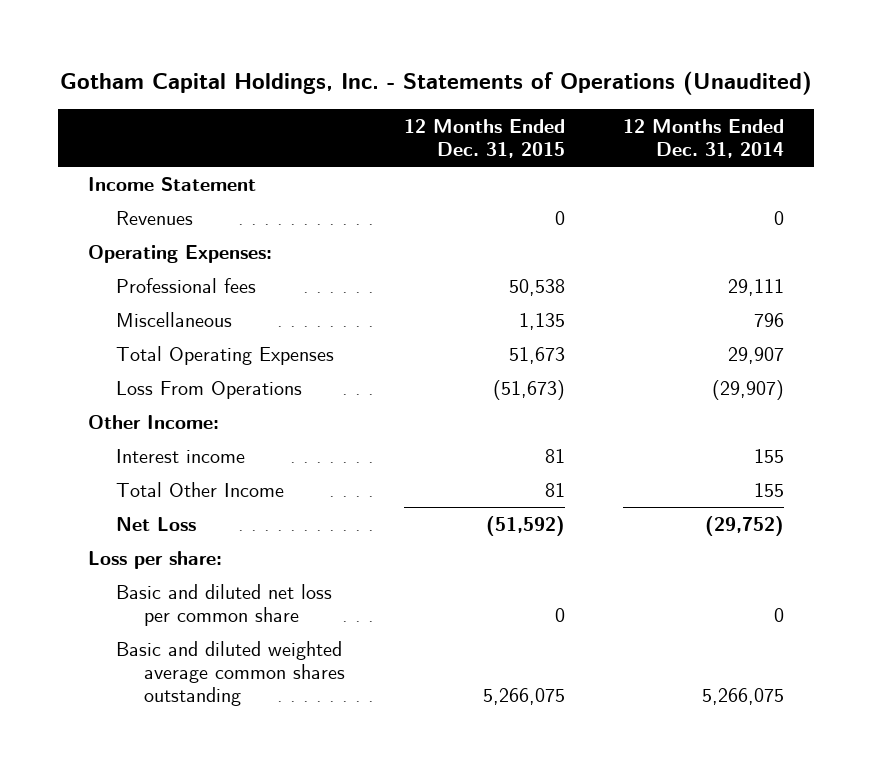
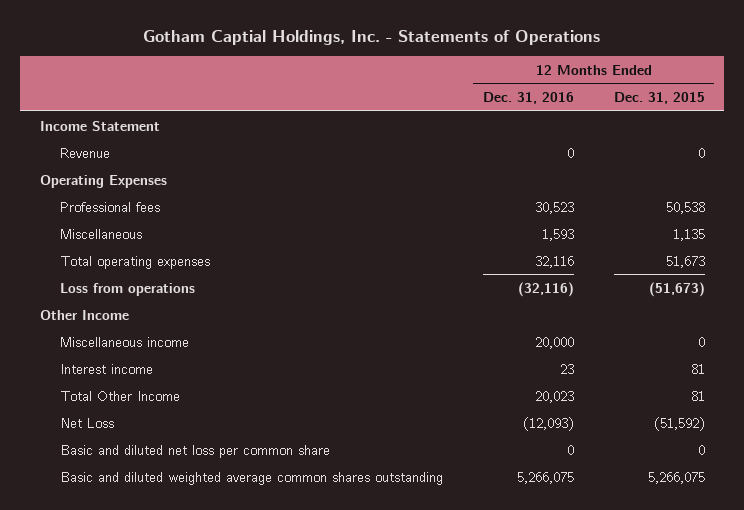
- Gotham Capital Holdings, Inc. - Statements of Operations (Unaudited)
+ Gotham Captial Holdings, Inc. - Statements of Operations
- | 12 Months Ended Dec. 31, 2015 | 12 Months Ended Dec. 31, 2014
+ | 12 Months Ended Dec. 31, 2016 | 12 Months Ended Dec. 31, 2015
- Revenues | 0 | 0
- Operating Expenses:
+ Revenue | 0 | 0
+ Operating Expenses
- Total Operating Expenses | 51,673 | 29,907
- Loss From Operations | (51,673) | (29,907)
- Other Income:
+ Total operating expenses | 32,116 | 51,673
+ Loss from operations | (32,116) | (51,673)
+ Other Income
+ Miscellaneous income | 20,000 | 0
- Loss per share:

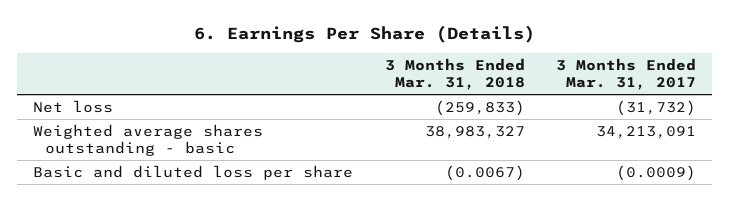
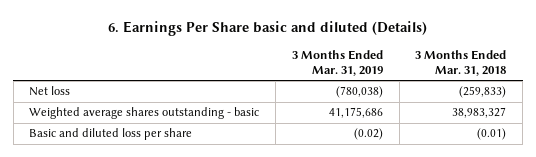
- 6. Earnings Per Share (Details)
+ 6. Earnings Per Share basic and diluted (Details)
- | 3 Months Ended Mar. 31, 2018 | 3 Months Ended Mar. 31, 2017
+ | 3 Months Ended Mar. 31, 2019 | 3 Months Ended Mar. 31, 2018
- Basic and diluted loss per share | (0.0067) | (0.0009)
+ Basic and diluted loss per share | (0.02) | (0.01)

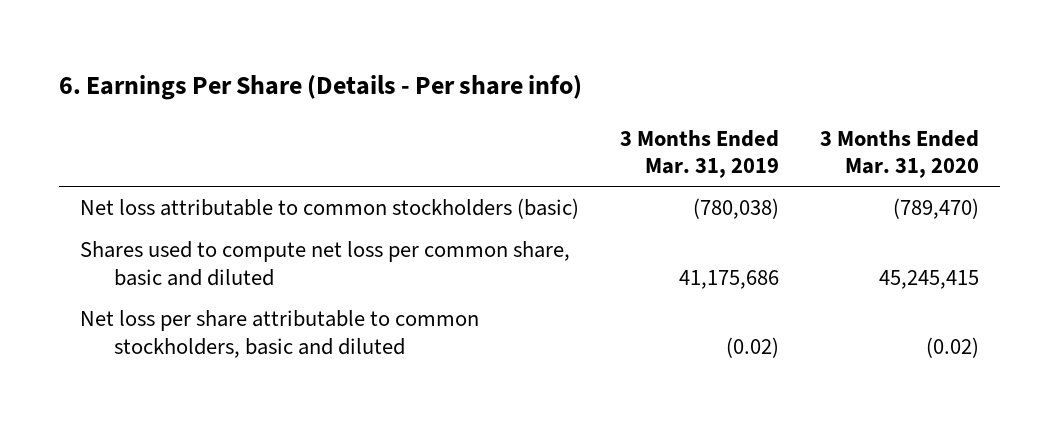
- 6. Earnings Per Share basic and diluted (Details)
+ 6. Earnings Per Share (Details - Per share info)
- | 3 Months Ended Mar. 31, 2019 | 3 Months Ended Mar. 31, 2018
+ | 3 Months Ended Mar. 31, 2019 | 3 Months Ended Mar. 31, 2020
- Net loss | (780,038) | (259,833)
- Weighted average shares outstanding - basic | 41,175,686 | 38,983,327
- Basic and diluted loss per share | (0.02) | (0.01)
+ Net loss attributable to common stockholders (basic) | (780,038) | (789,470)
+ Shares used to compute net loss per common share, basic and diluted | 41,175,686 | 45,245,415
+ Net loss per share attributable to common stockholders, basic and diluted | (0.02) | (0.02)

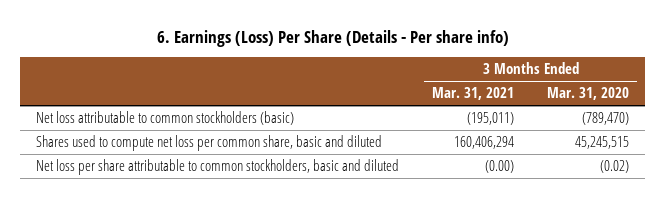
- 6. Earnings Per Share (Details - Per share info)
+ 6. Earnings (Loss) Per Share (Details - Per share info)
- | 3 Months Ended Mar. 31, 2019 | 3 Months Ended Mar. 31, 2020
+ | 3 Months Ended Mar. 31, 2021 | 3 Months Ended Mar. 31, 2020
- Shares used to compute net loss per common share, basic and diluted | 41,175,686 | 45,245,415
+ Shares used to compute net loss per common share, basic and diluted | 160,406,294 | 45,245,515

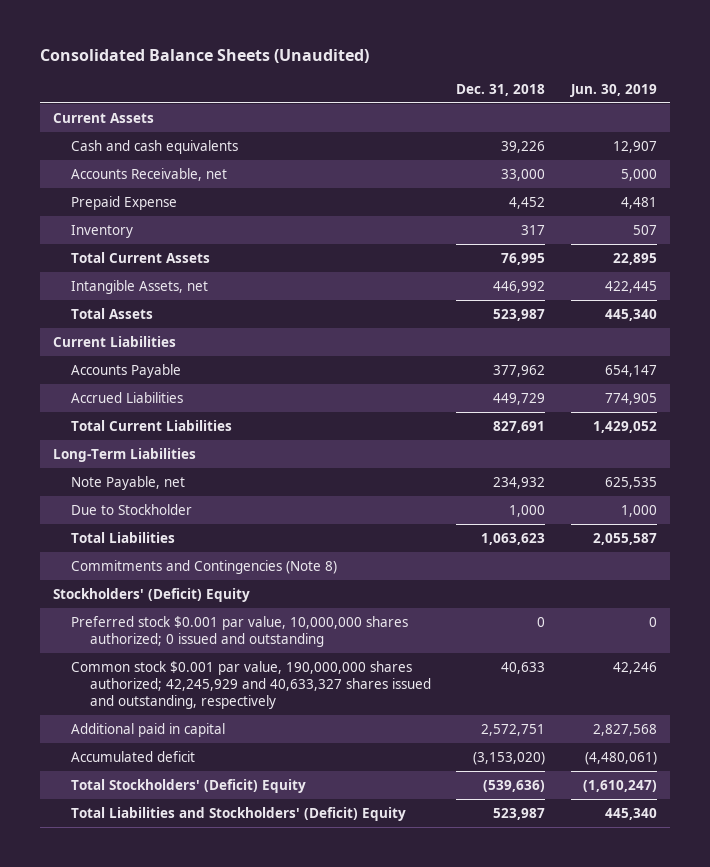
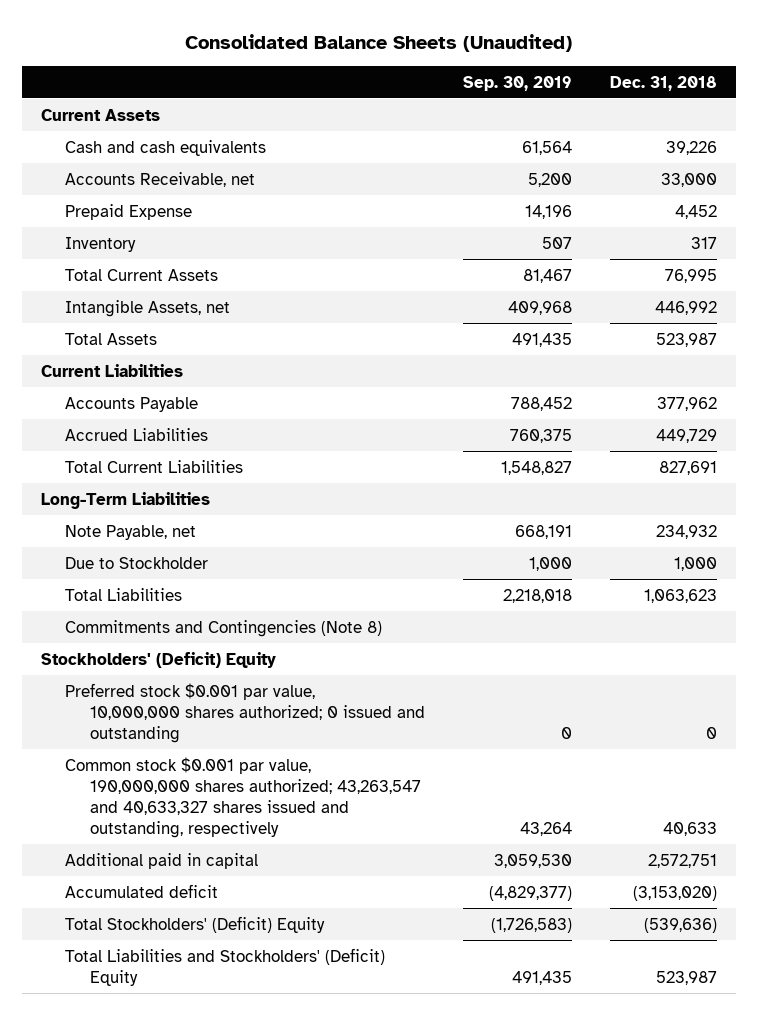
- | Dec. 31, 2018 | Jun. 30, 2019
+ | Sep. 30, 2019 | Dec. 31, 2018
- Common stock $0.001 par value, 190,000,000 shares authorized; 42,245,929 and 40,633,327 shares issued and outstanding, respectively | 40,633 | 42,246
+ Common stock $0.001 par value, 190,000,000 shares authorized; 43,263,547 and 40,633,327 shares issued and outstanding, respectively | 43,264 | 40,633

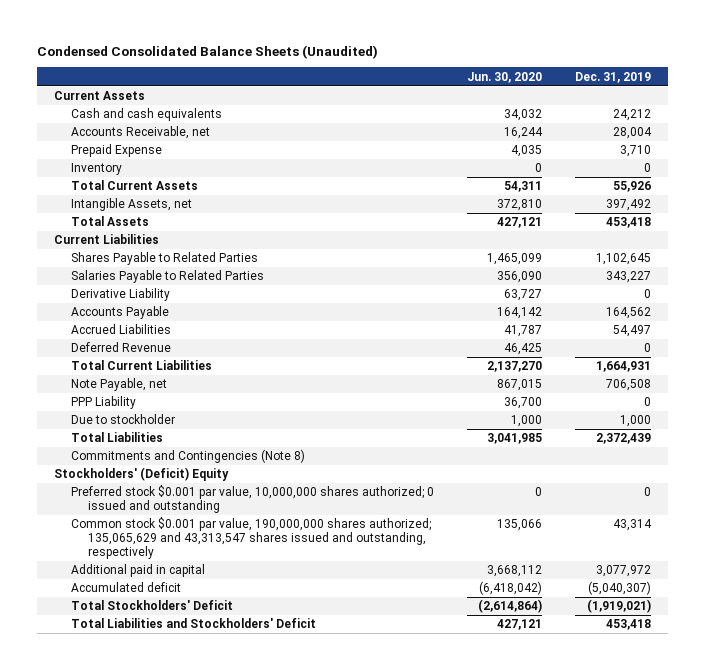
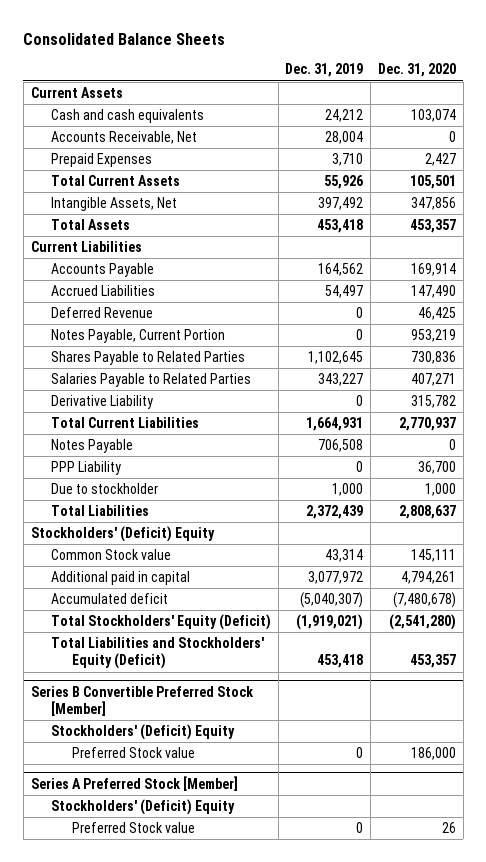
- Condensed Consolidated Balance Sheets (Unaudited)
+ Consolidated Balance Sheets
- | Jun. 30, 2020 | Dec. 31, 2019
+ | Dec. 31, 2019 | Dec. 31, 2020
- Accounts Receivable, net | 16,244 | 28,004
- Prepaid Expense | 4,035 | 3,710
- Inventory | 0 | 0
+ Accounts Receivable, Net | 28,004 | 0
+ Prepaid Expenses | 3,710 | 2,427
- Intangible Assets, net | 372,810 | 397,492
+ Intangible Assets, Net | 397,492 | 347,856
+ Notes Payable, Current Portion | 0 | 953,219
moved down: Shares Payable to Related Parties | 1,102,645 | 730,836
moved down: Salaries Payable to Related Parties | 343,227 | 407,271
moved down: Derivative Liability | 0 | 315,782
- Note Payable, net | 867,015 | 706,508
+ Notes Payable | 706,508 | 0
- Commitments and Contingencies (Note 8)
- Preferred stock $0.001 par value, 10,000,000 shares authorized; 0 issued and outstanding | 0 | 0
- Common stock $0.001 par value, 190,000,000 shares authorized; 135,065,629 and 43,313,547 shares issued and outstanding, respectively | 135,066 | 43,314
+ Common Stock value | 43,314 | 145,111
- Total Stockholders' Deficit | (2,614,864) | (1,919,021)
- Total Liabilities and Stockholders' Deficit | 427,121 | 453,418
+ Total Stockholders' Equity (Deficit) | (1,919,021) | (2,541,280)
+ Total Liabilities and Stockholders' Equity (Deficit) | 453,418 | 453,357
+ Series B Convertible Preferred Stock [Member]
+ Stockholders' (Deficit) Equity
+ Preferred Stock value | 0 | 186,000
+ Series A Preferred Stock [Member]
+ Stockholders' (Deficit) Equity
+ Preferred Stock value | 0 | 26

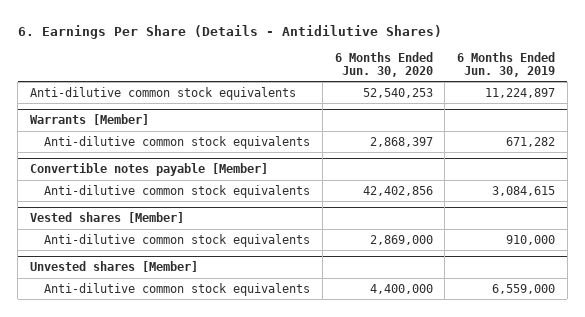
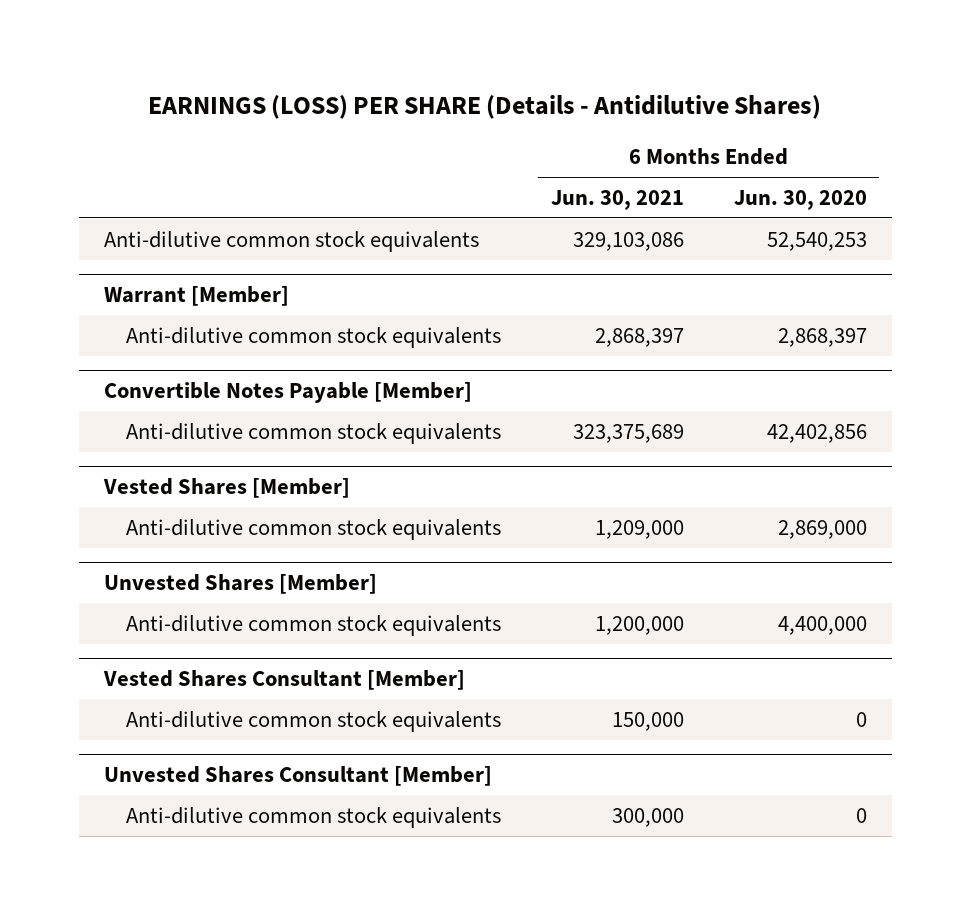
- 6. Earnings Per Share (Details - Antidilutive Shares)
+ EARNINGS (LOSS) PER SHARE (Details - Antidilutive Shares)
- | 6 Months Ended Jun. 30, 2020 | 6 Months Ended Jun. 30, 2019
+ | 6 Months Ended Jun. 30, 2021 | 6 Months Ended Jun. 30, 2020
- Warrants [Member]
+ Warrant [Member]
- Convertible notes payable [Member]
+ Convertible Notes Payable [Member]
- Vested shares [Member]
+ Vested Shares [Member]
- Unvested shares [Member]
+ Unvested Shares [Member]
+ Vested Shares Consultant [Member]
+ Anti-dilutive common stock equivalents | 150,000 | 0
+ Unvested Shares Consultant [Member]
+ Anti-dilutive common stock equivalents | 300,000 | 0

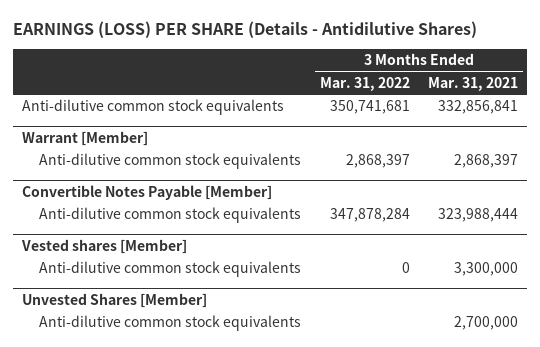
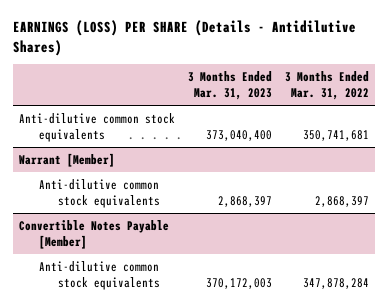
- | 3 Months Ended Mar. 31, 2022 | 3 Months Ended Mar. 31, 2021
+ | 3 Months Ended Mar. 31, 2023 | 3 Months Ended Mar. 31, 2022
- Vested shares [Member]
- Anti-dilutive common stock equivalents | 0 | 3,300,000
- Unvested Shares [Member]
- Anti-dilutive common stock equivalents | | 2,700,000

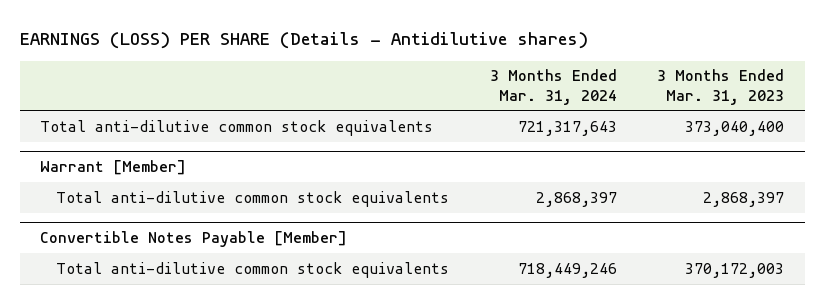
- EARNINGS (LOSS) PER SHARE (Details - Antidilutive Shares)
+ EARNINGS (LOSS) PER SHARE (Details - Antidilutive shares)
- | 3 Months Ended Mar. 31, 2023 | 3 Months Ended Mar. 31, 2022
+ | 3 Months Ended Mar. 31, 2024 | 3 Months Ended Mar. 31, 2023
- Anti-dilutive common stock equivalents | 373,040,400 | 350,741,681
+ Total anti-dilutive common stock equivalents | 721,317,643 | 373,040,400
@ Warrant [Member]
- Anti-dilutive common stock equivalents | 2,868,397 | 2,868,397
+ Total anti-dilutive common stock equivalents | 2,868,397 | 2,868,397
@ Convertible Notes Payable [Member]
- Anti-dilutive common stock equivalents | 370,172,003 | 347,878,284
+ Total anti-dilutive common stock equivalents | 718,449,246 | 370,172,003

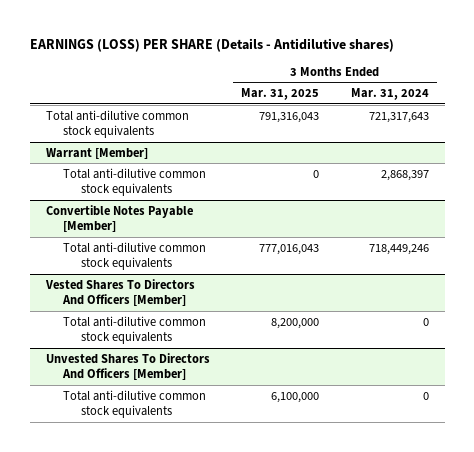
- | 3 Months Ended Mar. 31, 2024 | 3 Months Ended Mar. 31, 2023
+ | 3 Months Ended Mar. 31, 2025 | 3 Months Ended Mar. 31, 2024
+ Vested Shares To Directors And Officers [Member]
+ Total anti-dilutive common stock equivalents | 8,200,000 | 0
+ Unvested Shares To Directors And Officers [Member]
+ Total anti-dilutive common stock equivalents | 6,100,000 | 0

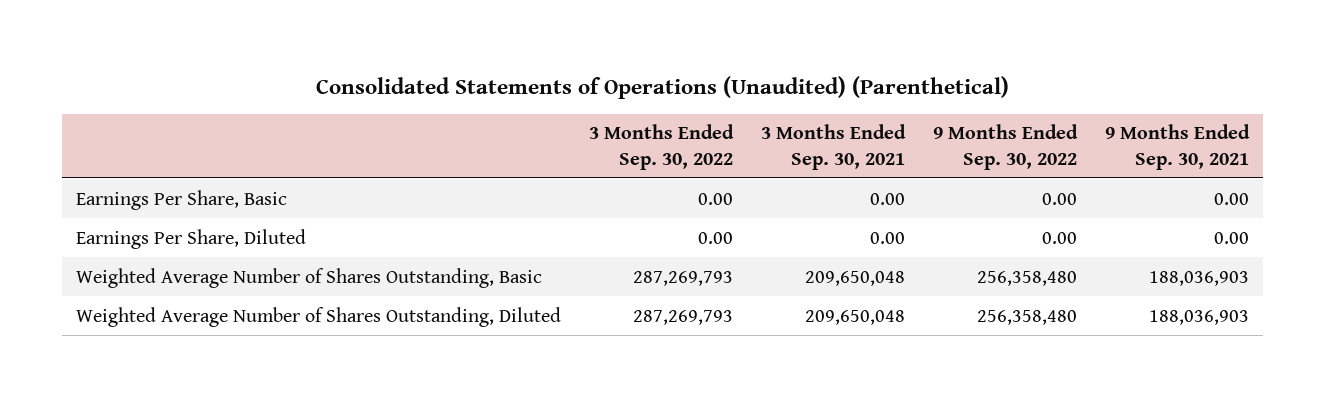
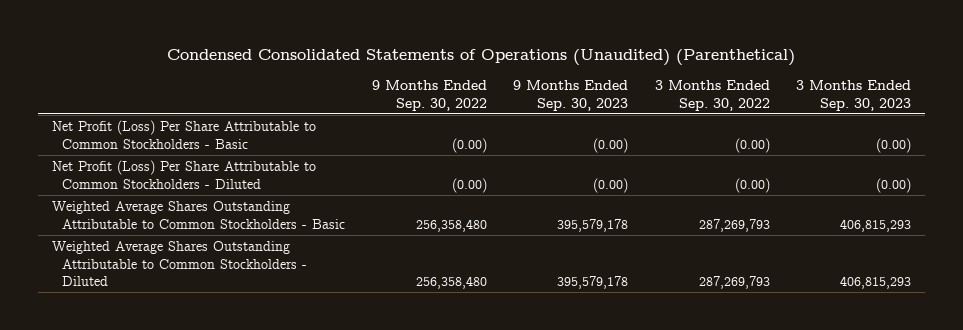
- Consolidated Statements of Operations (Unaudited) (Parenthetical)
+ Condensed Consolidated Statements of Operations (Unaudited) (Parenthetical)
- | 3 Months Ended Sep. 30, 2022 | 3 Months Ended Sep. 30, 2021 | 9 Months Ended Sep. 30, 2022 | 9 Months Ended Sep. 30, 2021
+ | 9 Months Ended Sep. 30, 2022 | 9 Months Ended Sep. 30, 2023 | 3 Months Ended Sep. 30, 2022 | 3 Months Ended Sep. 30, 2023
- Earnings Per Share, Basic | 0.00 | 0.00 | 0.00 | 0.00
- Earnings Per Share, Diluted | 0.00 | 0.00 | 0.00 | 0.00
- Weighted Average Number of Shares Outstanding, Basic | 287,269,793 | 209,650,048 | 256,358,480 | 188,036,903
- Weighted Average Number of Shares Outstanding, Diluted | 287,269,793 | 209,650,048 | 256,358,480 | 188,036,903
+ Net Profit (Loss) Per Share Attributable to Common Stockholders - Basic | (0.00) | (0.00) | (0.00) | (0.00)
+ Net Profit (Loss) Per Share Attributable to Common Stockholders - Diluted | (0.00) | (0.00) | (0.00) | (0.00)
+ Weighted Average Shares Outstanding Attributable to Common Stockholders - Basic | 256,358,480 | 395,579,178 | 287,269,793 | 406,815,293
+ Weighted Average Shares Outstanding Attributable to Common Stockholders - Diluted | 256,358,480 | 395,579,178 | 287,269,793 | 406,815,293

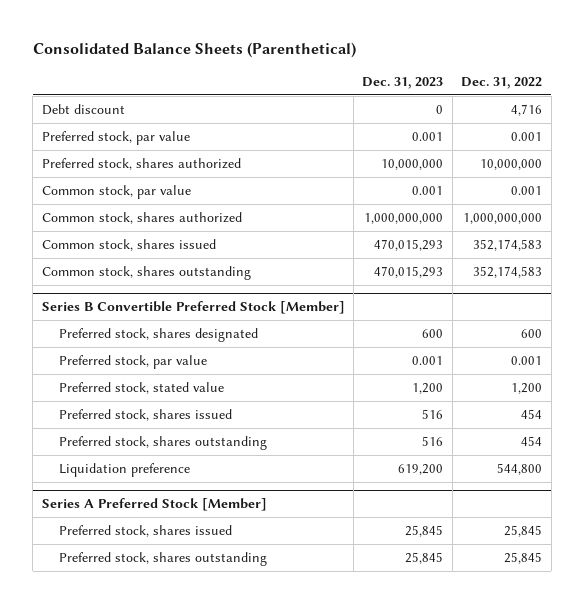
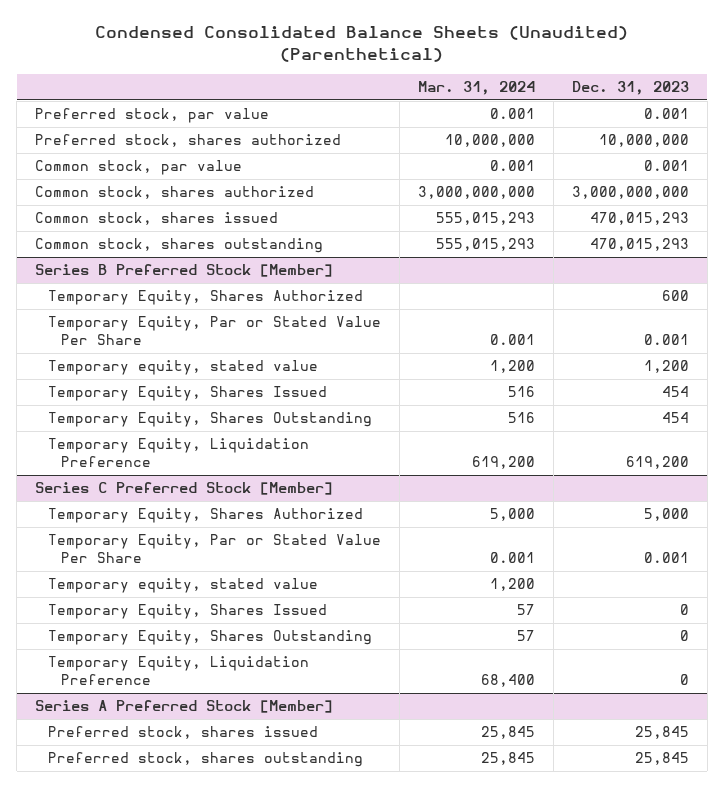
- Consolidated Balance Sheets (Parenthetical)
+ Condensed Consolidated Balance Sheets (Unaudited) (Parenthetical)
- | Dec. 31, 2023 | Dec. 31, 2022
+ | Mar. 31, 2024 | Dec. 31, 2023
- Debt discount | 0 | 4,716
- Common stock, shares authorized | 1,000,000,000 | 1,000,000,000
+ Common stock, shares authorized | 3,000,000,000 | 3,000,000,000
- Series B Convertible Preferred Stock [Member]
- Preferred stock, shares designated | 600 | 600
- Preferred stock, par value | 0.001 | 0.001
- Preferred stock, stated value | 1,200 | 1,200
- Preferred stock, shares issued | 516 | 454
- Preferred stock, shares outstanding | 516 | 454
- Liquidation preference | 619,200 | 544,800
+ Series B Preferred Stock [Member]
+ Temporary Equity, Shares Authorized | | 600
+ Temporary Equity, Par or Stated Value Per Share | 0.001 | 0.001
+ Temporary equity, stated value | 1,200 | 1,200
+ Temporary Equity, Shares Issued | 516 | 454
+ Temporary Equity, Shares Outstanding | 516 | 454
+ Temporary Equity, Liquidation Preference | 619,200 | 619,200
+ Series C Preferred Stock [Member]
+ Temporary Equity, Shares Authorized | 5,000 | 5,000
+ Temporary Equity, Par or Stated Value Per Share | 0.001 | 0.001
+ Temporary equity, stated value | 1,200 |
+ Temporary Equity, Shares Issued | 57 | 0
+ Temporary Equity, Shares Outstanding | 57 | 0
+ Temporary Equity, Liquidation Preference | 68,400 | 0

